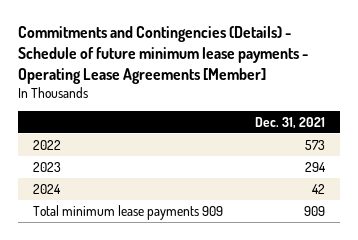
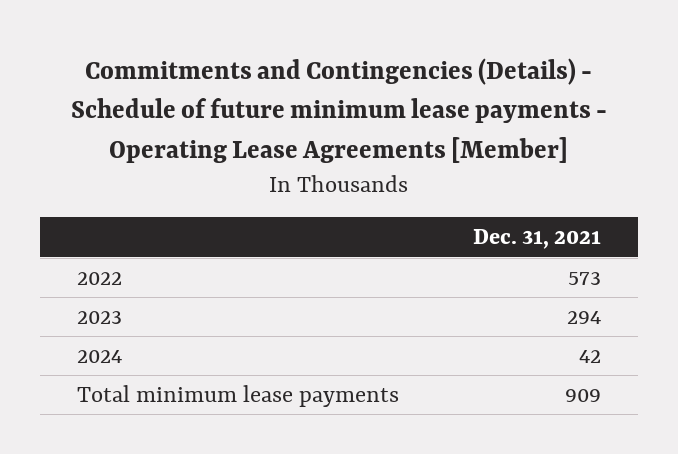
- Total minimum lease payments 909 | 909
+ Total minimum lease payments | 909

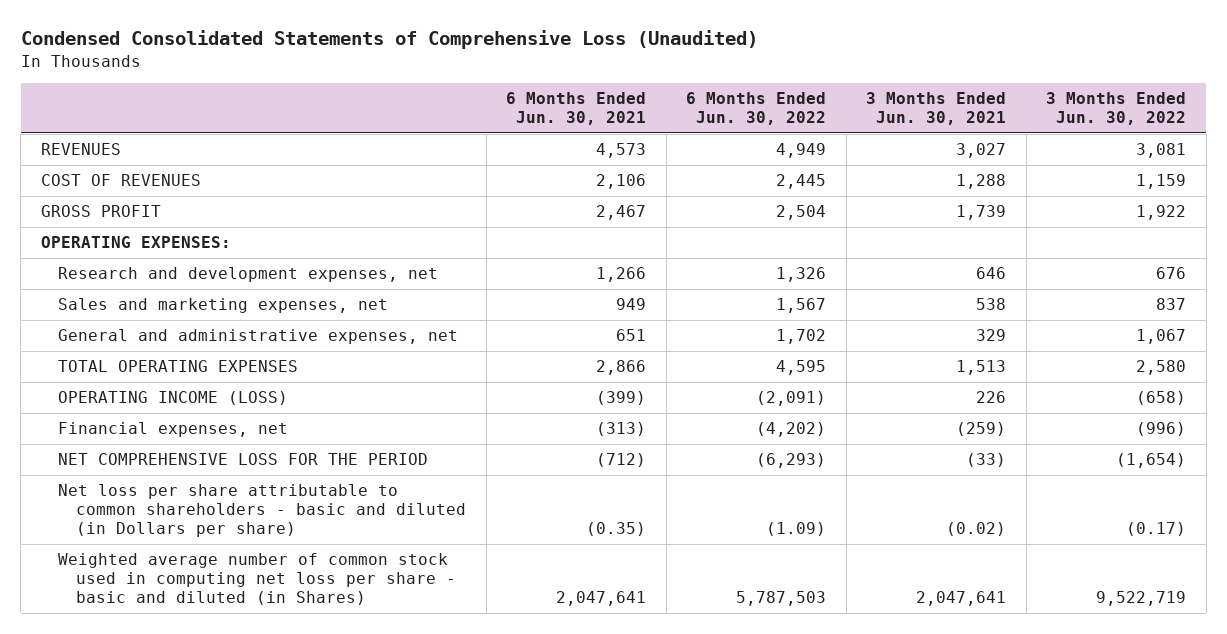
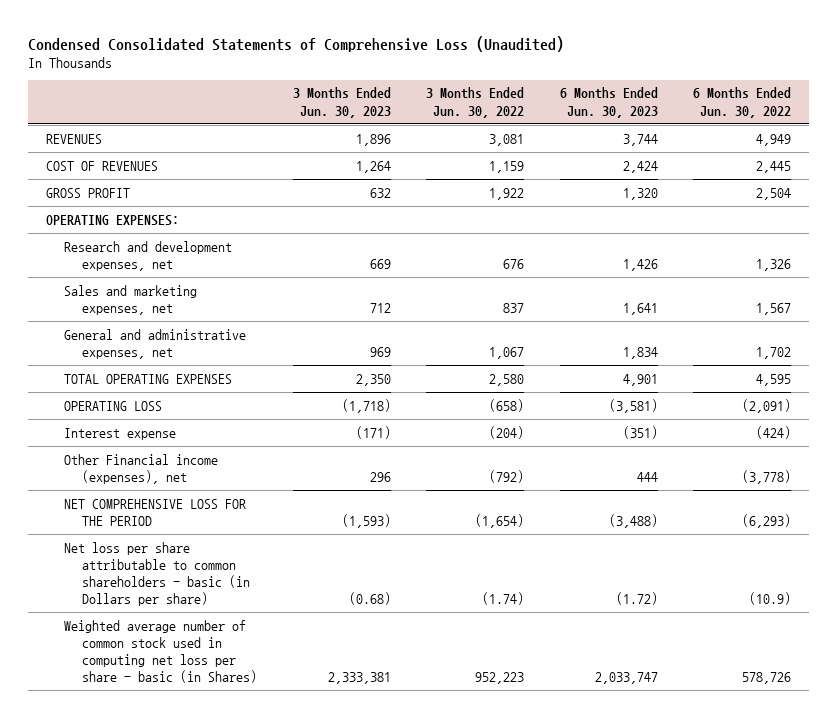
- | 6 Months Ended Jun. 30, 2021 | 6 Months Ended Jun. 30, 2022 | 3 Months Ended Jun. 30, 2021 | 3 Months Ended Jun. 30, 2022
+ | 3 Months Ended Jun. 30, 2023 | 3 Months Ended Jun. 30, 2022 | 6 Months Ended Jun. 30, 2023 | 6 Months Ended Jun. 30, 2022
- OPERATING INCOME (LOSS) | (399) | (2,091) | 226 | (658)
- Financial expenses, net | (313) | (4,202) | (259) | (996)
+ OPERATING LOSS | (1,718) | (658) | (3,581) | (2,091)
+ Interest expense | (171) | (204) | (351) | (424)
+ Other Financial income (expenses), net | 296 | (792) | 444 | (3,778)
- Net loss per share attributable to common shareholders - basic and diluted (in Dollars per share) | (0.35) | (1.09) | (0.02) | (0.17)
- Weighted average number of common stock used in computing net loss per share - basic and diluted (in Shares) | 2,047,641 | 5,787,503 | 2,047,641 | 9,522,719
+ Net loss per share attributable to common shareholders - basic (in Dollars per share) | (0.68) | (1.74) | (1.72) | (10.9)
+ Weighted average number of common stock used in computing net loss per share - basic (in Shares) | 2,333,381 | 952,223 | 2,033,747 | 578,726

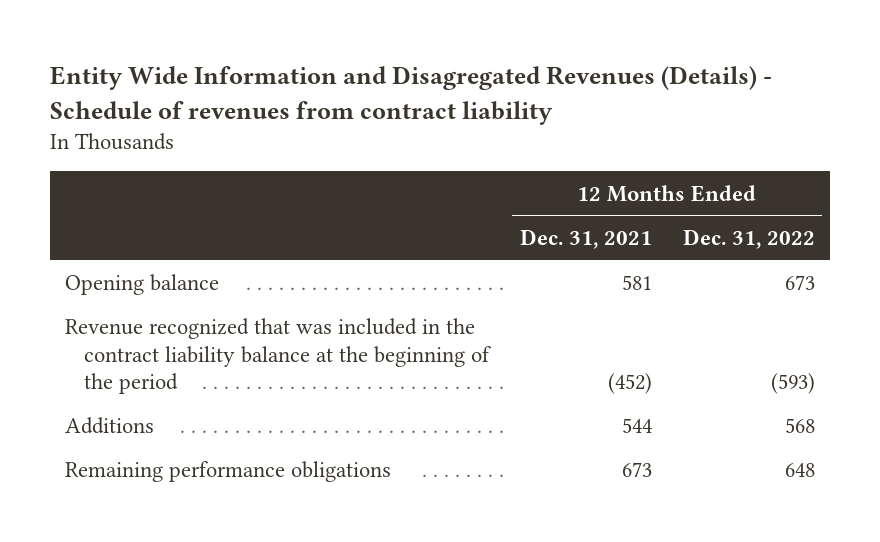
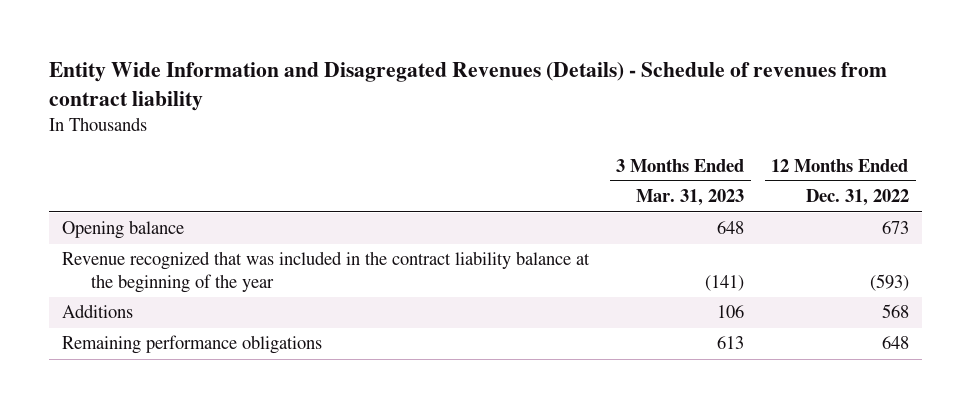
- | 12 Months Ended Dec. 31, 2021 | 12 Months Ended Dec. 31, 2022
+ | 3 Months Ended Mar. 31, 2023 | 12 Months Ended Dec. 31, 2022
- Revenue recognized that was included in the contract liability balance at the beginning of the period | (452) | (593)
+ Revenue recognized that was included in the contract liability balance at the beginning of the year | (141) | (593)

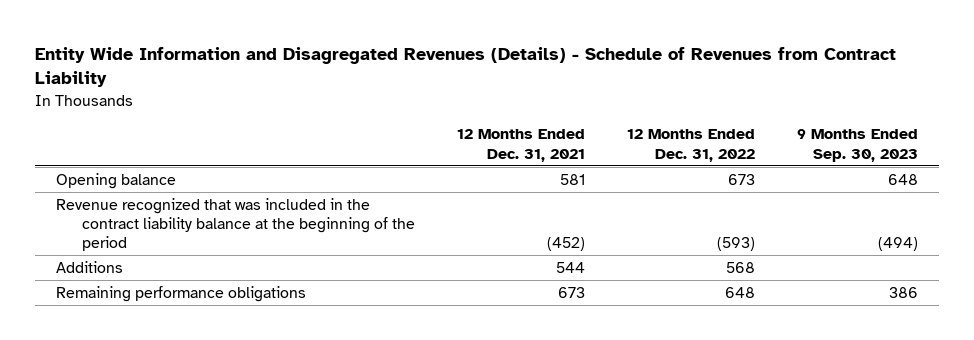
- Entity Wide Information and Disagregated Revenues (Details) - Schedule of revenues from contract liability
+ Entity Wide Information and Disagregated Revenues (Details) - Schedule of Revenues from Contract Liability
- | 3 Months Ended Mar. 31, 2023 | 12 Months Ended Dec. 31, 2022
+ | 12 Months Ended Dec. 31, 2021 | 12 Months Ended Dec. 31, 2022 | 9 Months Ended Sep. 30, 2023
- Revenue recognized that was included in the contract liability balance at the beginning of the year | (141) | (593)
+ Revenue recognized that was included in the contract liability balance at the beginning of the period | (452) | (593) | (494)

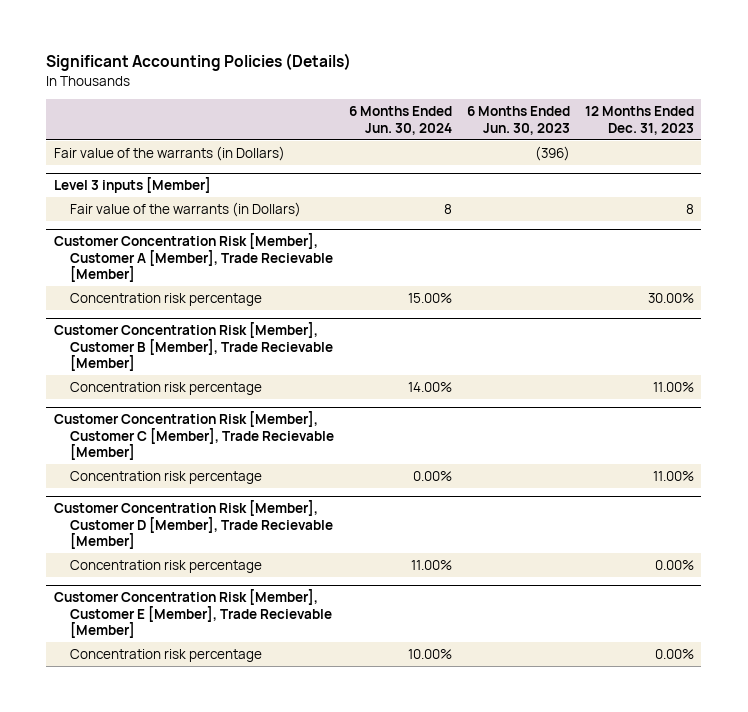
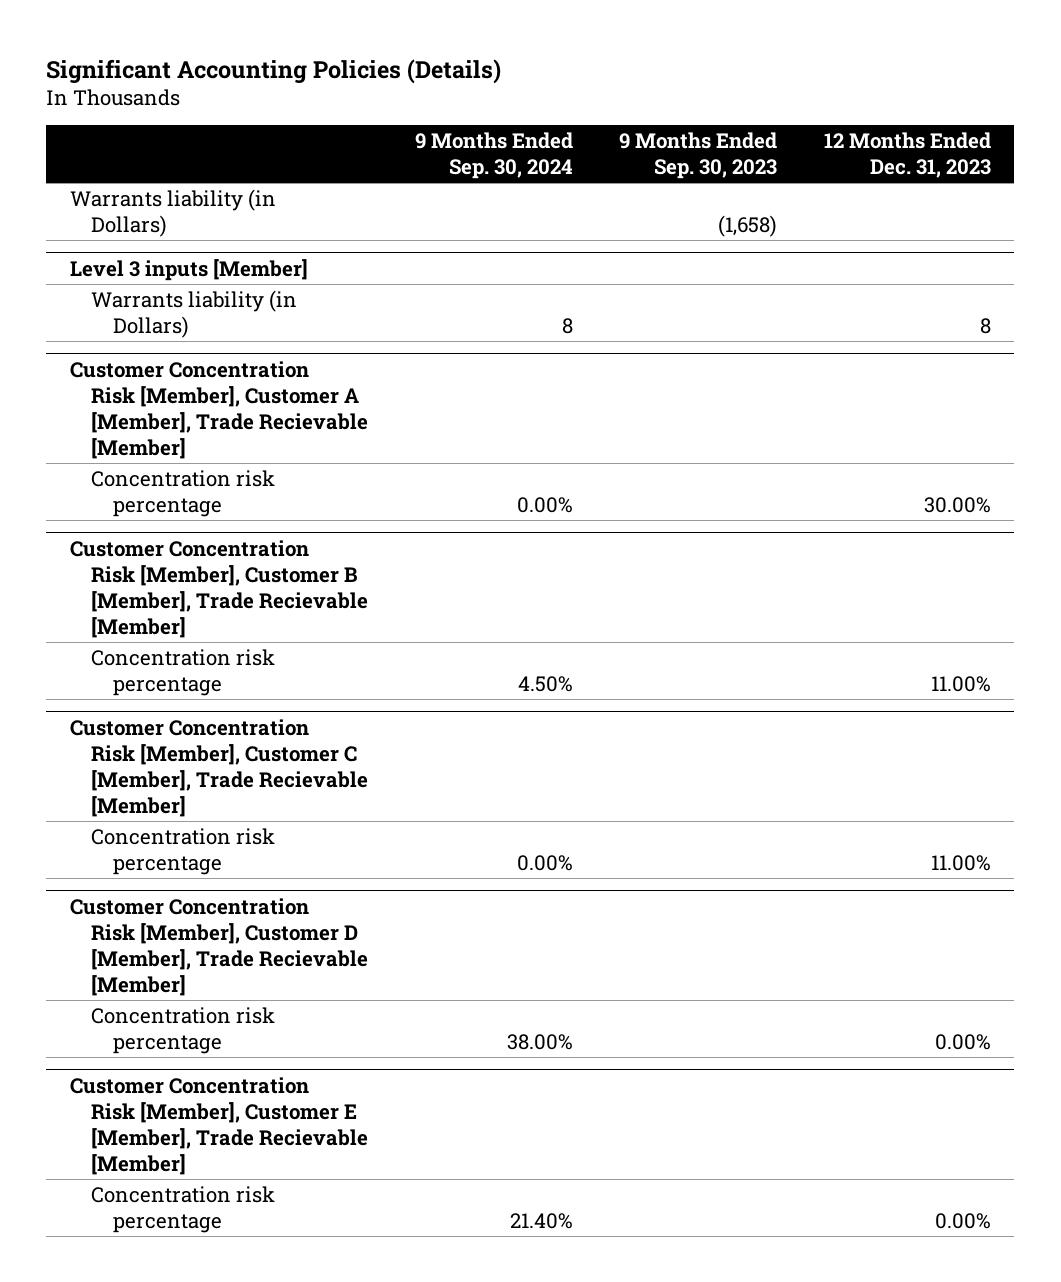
- | 6 Months Ended Jun. 30, 2024 | 6 Months Ended Jun. 30, 2023 | 12 Months Ended Dec. 31, 2023
+ | 9 Months Ended Sep. 30, 2024 | 9 Months Ended Sep. 30, 2023 | 12 Months Ended Dec. 31, 2023
- Fair value of the warrants (in Dollars) | | (396) |
+ Warrants liability (in Dollars) | | (1,658) |
@ Level 3 inputs [Member]
- Fair value of the warrants (in Dollars) | 8 | | 8
+ Warrants liability (in Dollars) | 8 | | 8

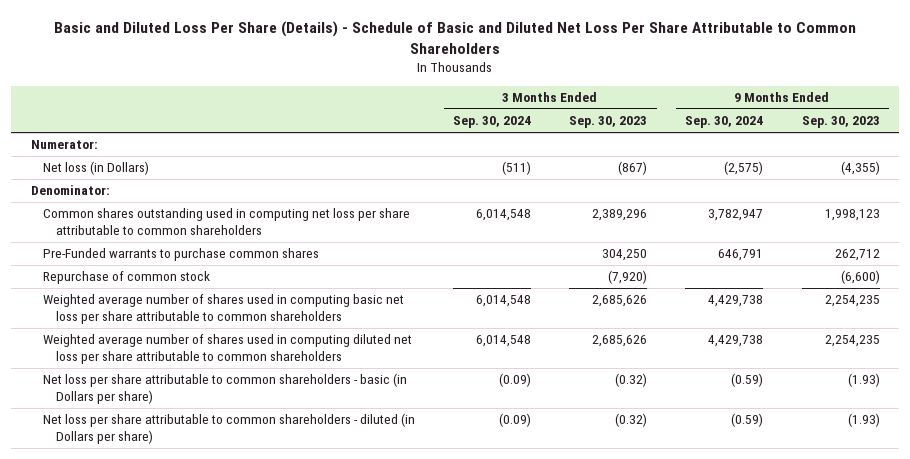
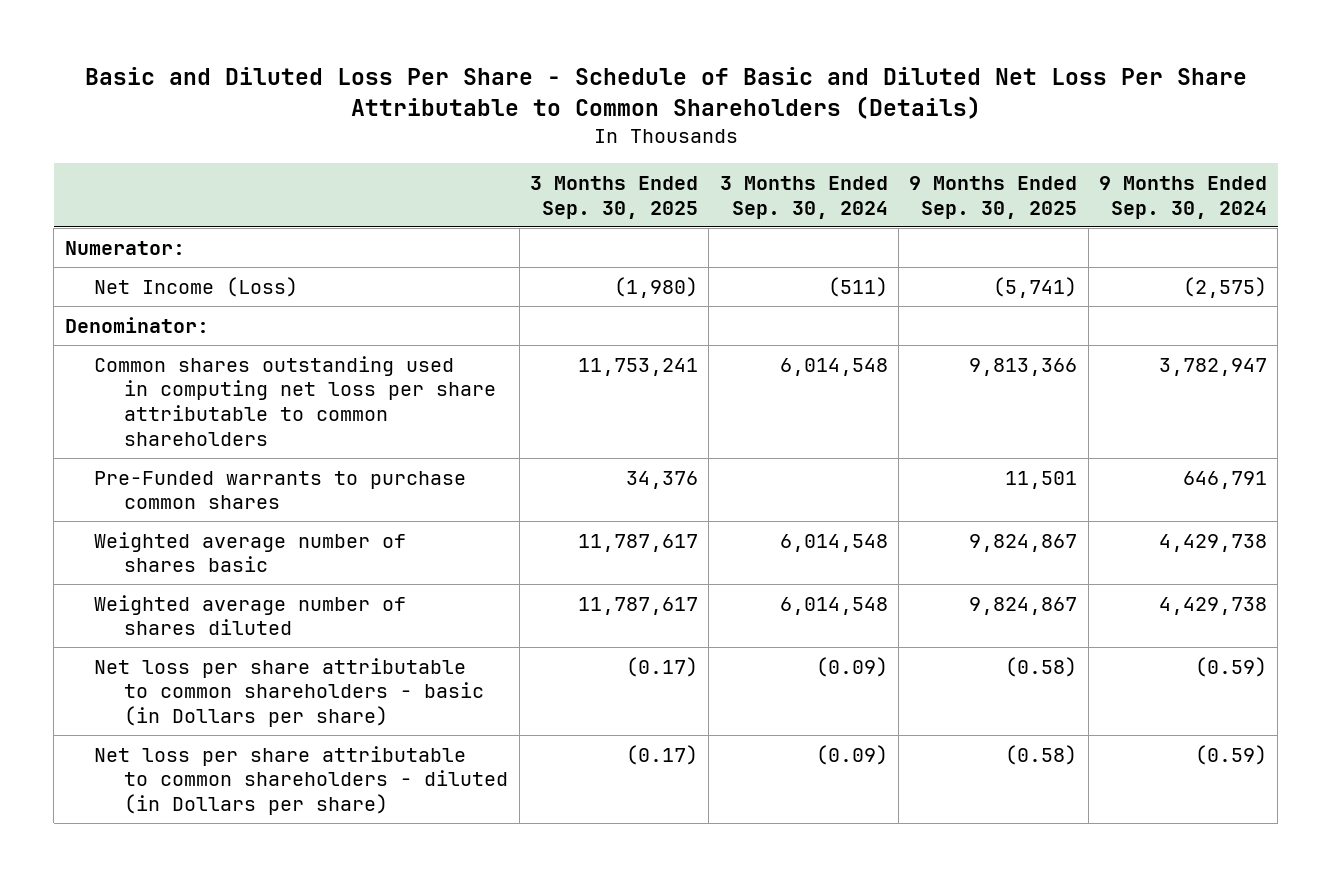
- Basic and Diluted Loss Per Share (Details) - Schedule of Basic and Diluted Net Loss Per Share Attributable to Common Shareholders
+ Basic and Diluted Loss Per Share - Schedule of Basic and Diluted Net Loss Per Share Attributable to Common Shareholders (Details)
- | 3 Months Ended Sep. 30, 2024 | 3 Months Ended Sep. 30, 2023 | 9 Months Ended Sep. 30, 2024 | 9 Months Ended Sep. 30, 2023
+ | 3 Months Ended Sep. 30, 2025 | 3 Months Ended Sep. 30, 2024 | 9 Months Ended Sep. 30, 2025 | 9 Months Ended Sep. 30, 2024
- Net loss (in Dollars) | (511) | (867) | (2,575) | (4,355)
+ Net Income (Loss) | (1,980) | (511) | (5,741) | (2,575)
- Repurchase of common stock | | (7,920) | | (6,600)
- Weighted average number of shares used in computing basic net loss per share attributable to common shareholders | 6,014,548 | 2,685,626 | 4,429,738 | 2,254,235
- Weighted average number of shares used in computing diluted net loss per share attributable to common shareholders | 6,014,548 | 2,685,626 | 4,429,738 | 2,254,235
+ Weighted average number of shares basic | 11,787,617 | 6,014,548 | 9,824,867 | 4,429,738
+ Weighted average number of shares diluted | 11,787,617 | 6,014,548 | 9,824,867 | 4,429,738

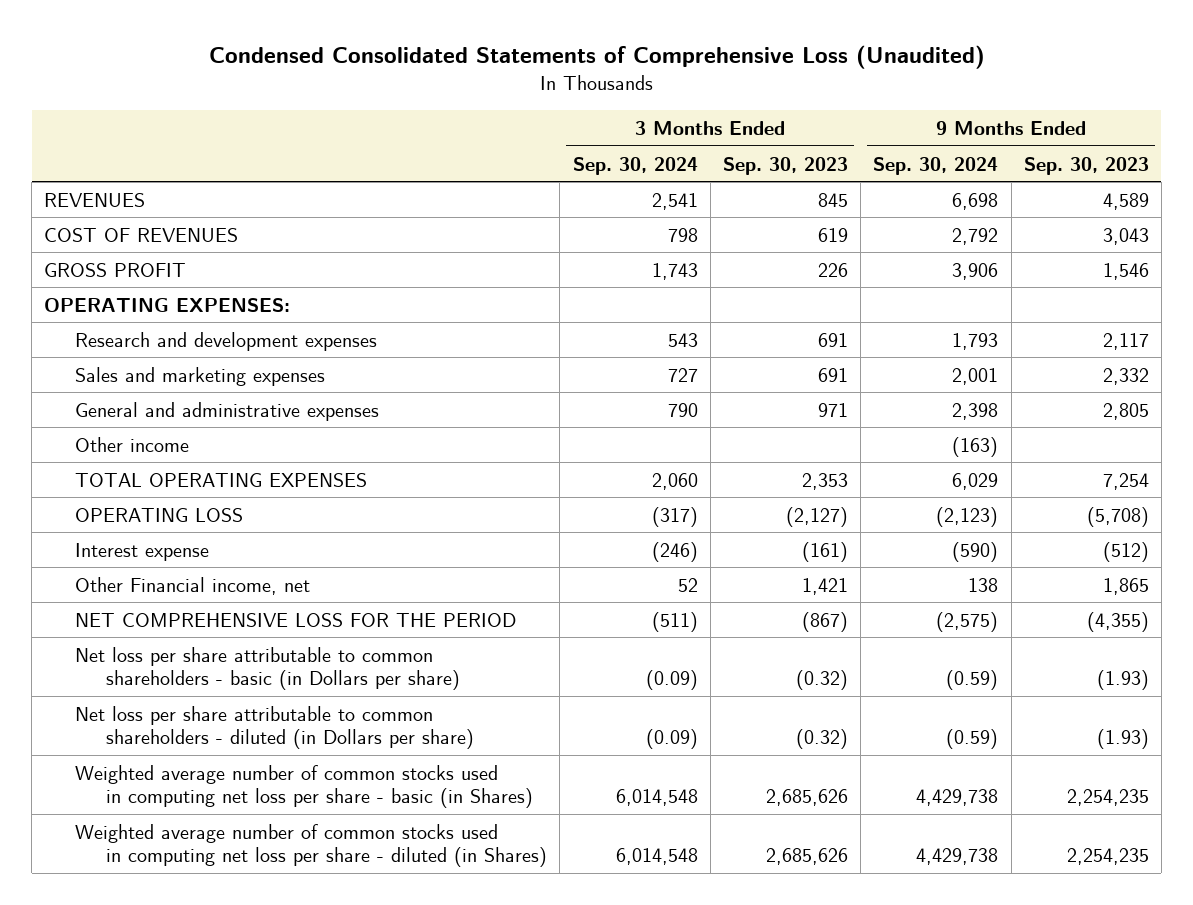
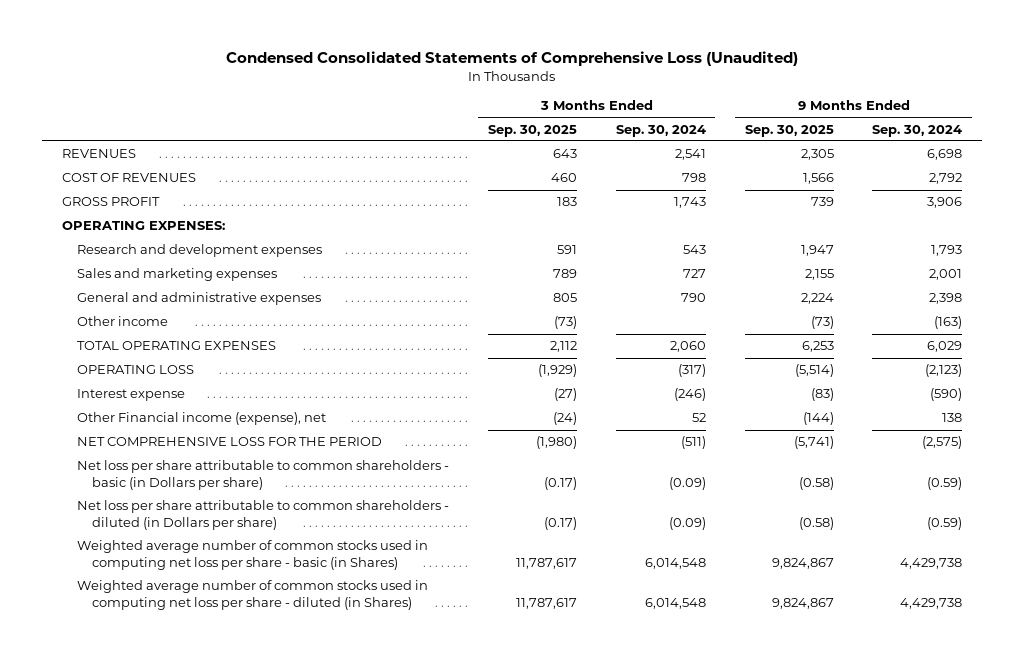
- | 3 Months Ended Sep. 30, 2024 | 3 Months Ended Sep. 30, 2023 | 9 Months Ended Sep. 30, 2024 | 9 Months Ended Sep. 30, 2023
+ | 3 Months Ended Sep. 30, 2025 | 3 Months Ended Sep. 30, 2024 | 9 Months Ended Sep. 30, 2025 | 9 Months Ended Sep. 30, 2024
- Other Financial income, net | 52 | 1,421 | 138 | 1,865
+ Other Financial income (expense), net | (24) | 52 | (144) | 138

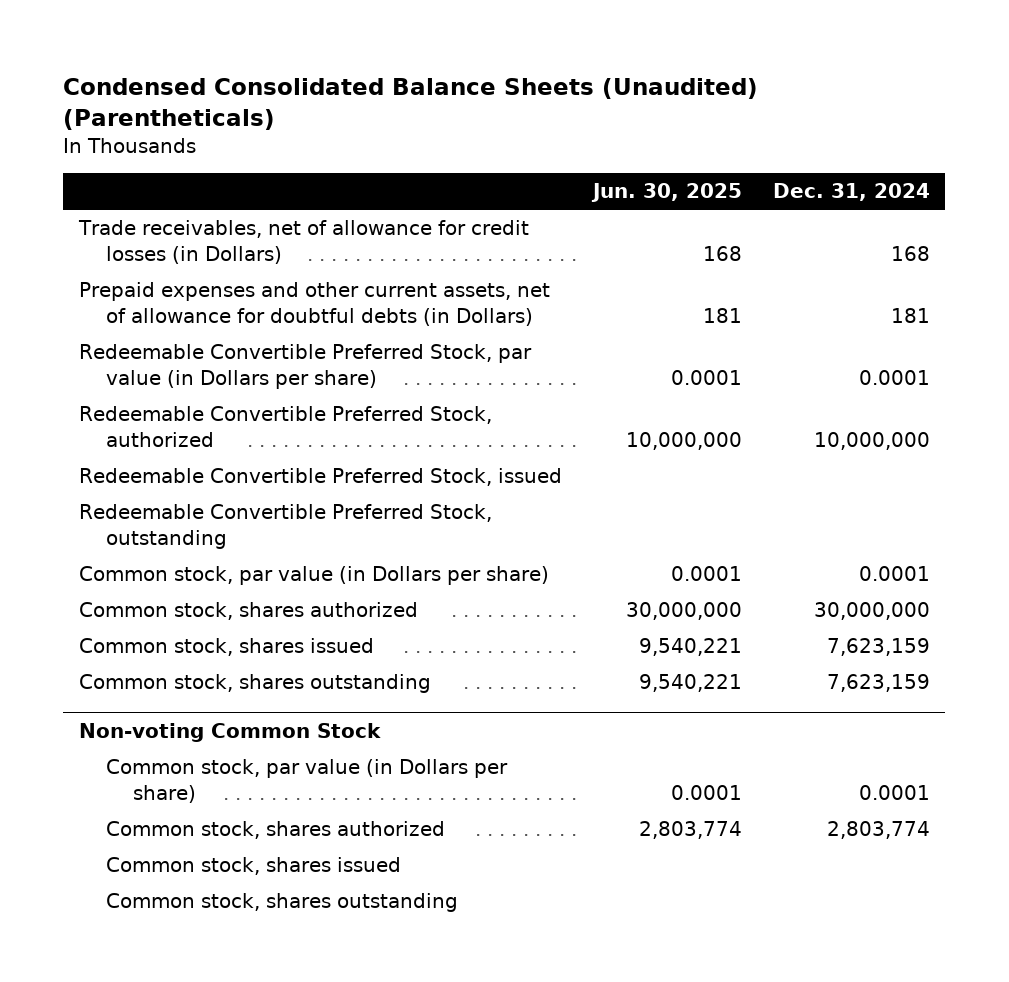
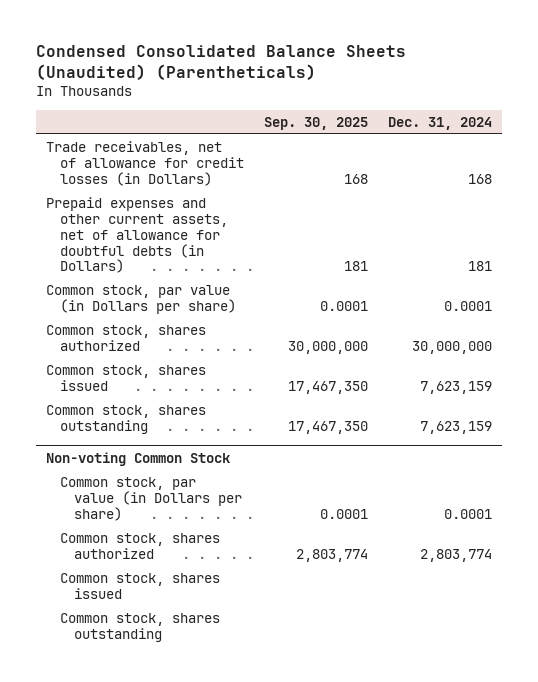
- | Jun. 30, 2025 | Dec. 31, 2024
+ | Sep. 30, 2025 | Dec. 31, 2024
- Redeemable Convertible Preferred Stock, par value (in Dollars per share) | 0.0001 | 0.0001
- Redeemable Convertible Preferred Stock, authorized | 10,000,000 | 10,000,000
- Redeemable Convertible Preferred Stock, issued
- Redeemable Convertible Preferred Stock, outstanding

